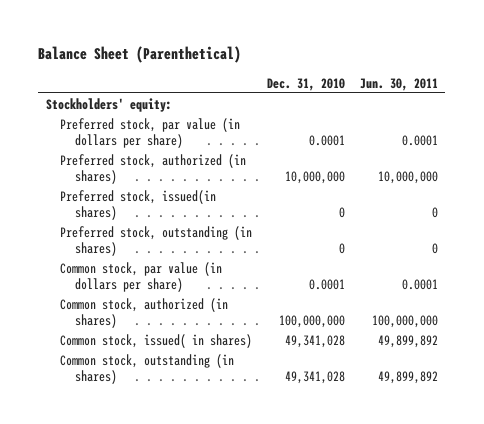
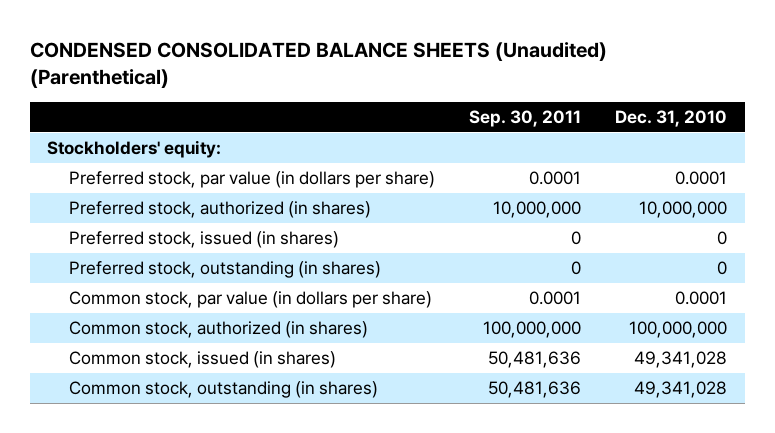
- Balance Sheet (Parenthetical)
+ CONDENSED CONSOLIDATED BALANCE SHEETS (Unaudited) (Parenthetical)
- | Dec. 31, 2010 | Jun. 30, 2011
+ | Sep. 30, 2011 | Dec. 31, 2010
- Preferred stock, issued(in shares) | 0 | 0
+ Preferred stock, issued (in shares) | 0 | 0
- Common stock, issued( in shares) | 49,341,028 | 49,899,892
+ Common stock, issued (in shares) | 50,481,636 | 49,341,028

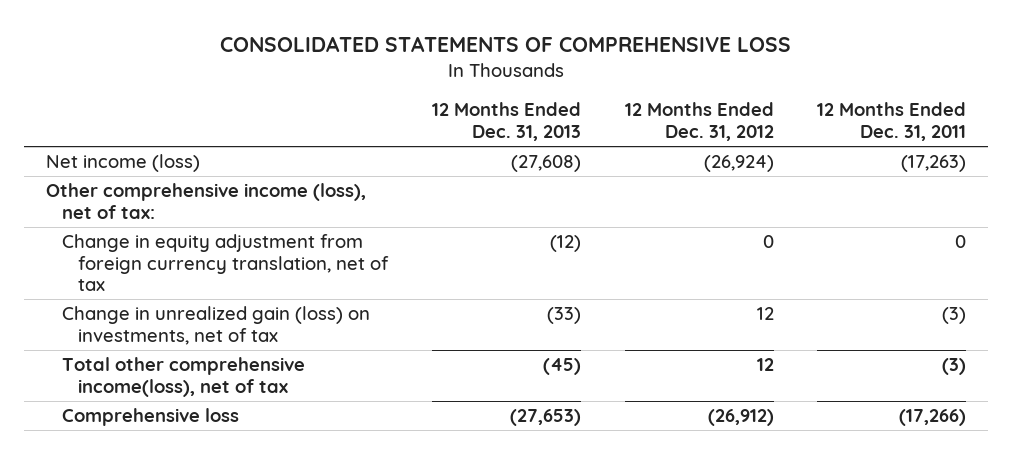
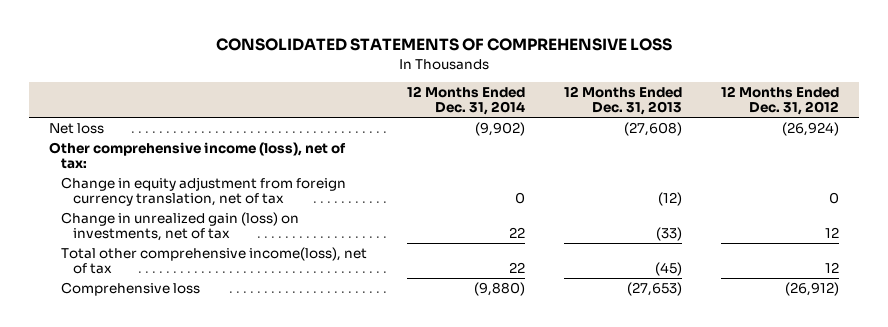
- | 12 Months Ended Dec. 31, 2013 | 12 Months Ended Dec. 31, 2012 | 12 Months Ended Dec. 31, 2011
+ | 12 Months Ended Dec. 31, 2014 | 12 Months Ended Dec. 31, 2013 | 12 Months Ended Dec. 31, 2012
- Net income (loss) | (27,608) | (26,924) | (17,263)
+ Net loss | (9,902) | (27,608) | (26,924)

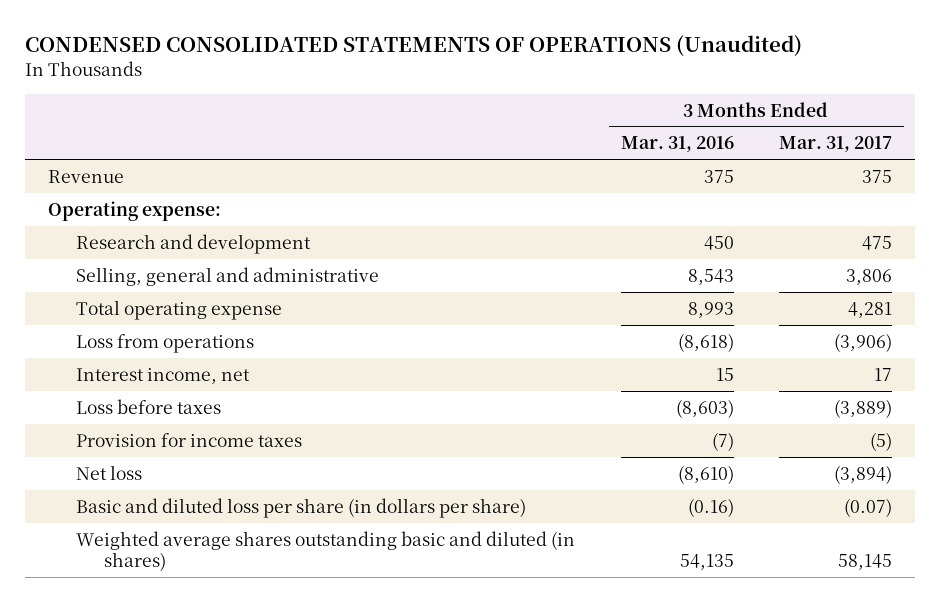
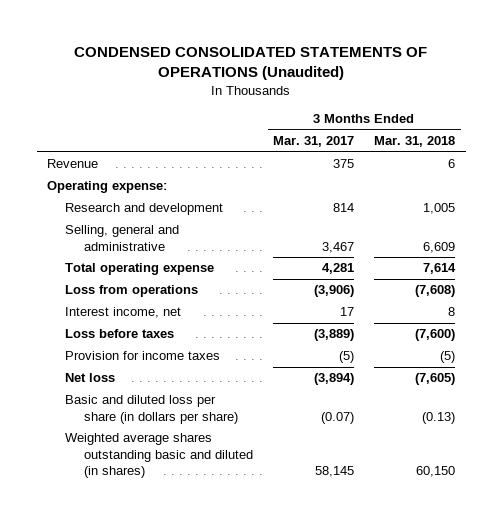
- | 3 Months Ended Mar. 31, 2016 | 3 Months Ended Mar. 31, 2017
+ | 3 Months Ended Mar. 31, 2017 | 3 Months Ended Mar. 31, 2018
- Research and development | 450 | 475
- Selling, general and administrative | 8,543 | 3,806
+ Research and development | 814 | 1,005
+ Selling, general and administrative | 3,467 | 6,609

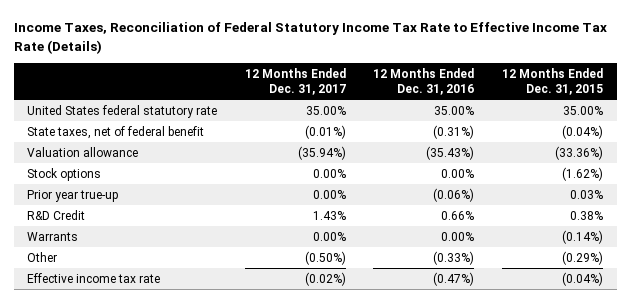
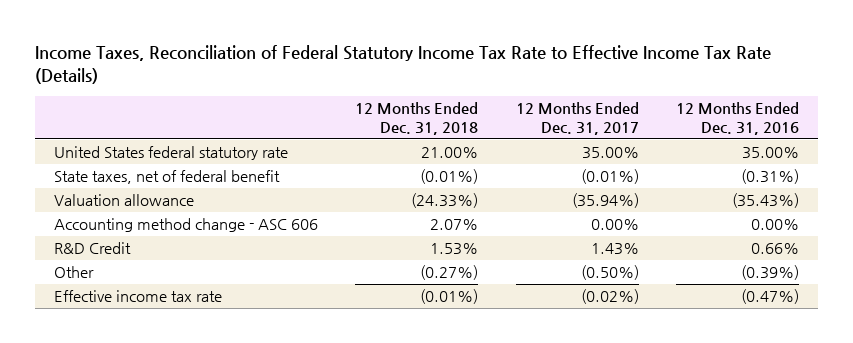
- | 12 Months Ended Dec. 31, 2017 | 12 Months Ended Dec. 31, 2016 | 12 Months Ended Dec. 31, 2015
+ | 12 Months Ended Dec. 31, 2018 | 12 Months Ended Dec. 31, 2017 | 12 Months Ended Dec. 31, 2016
- Stock options | 0.00% | 0.00% | (1.62%)
- Prior year true-up | 0.00% | (0.06%) | 0.03%
+ Accounting method change - ASC 606 | 2.07% | 0.00% | 0.00%
- Warrants | 0.00% | 0.00% | (0.14%)
- Other | (0.50%) | (0.33%) | (0.29%)
+ Other | (0.27%) | (0.50%) | (0.39%)

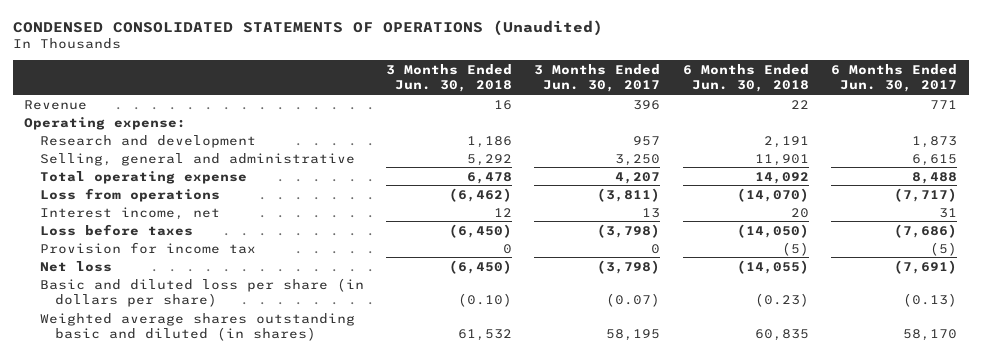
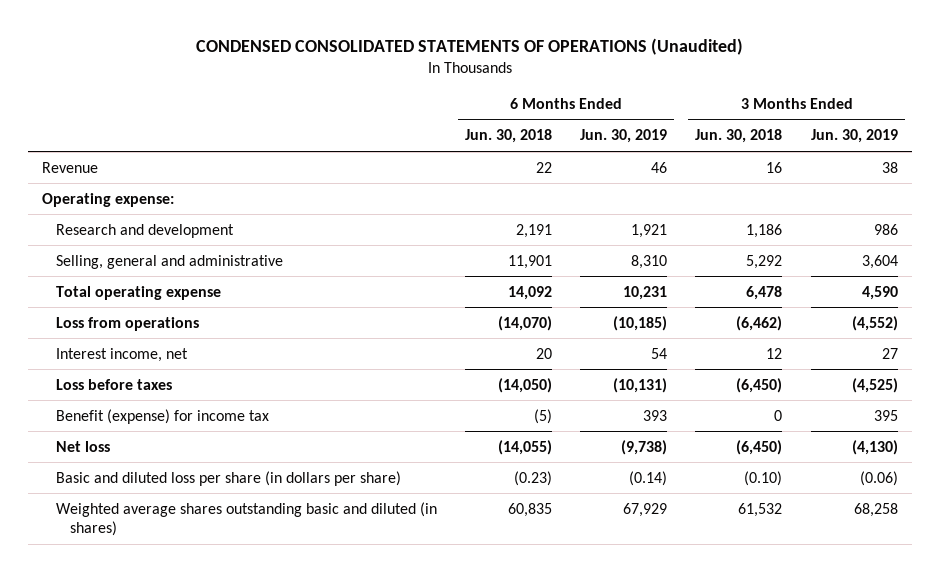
- | 3 Months Ended Jun. 30, 2018 | 3 Months Ended Jun. 30, 2017 | 6 Months Ended Jun. 30, 2018 | 6 Months Ended Jun. 30, 2017
+ | 6 Months Ended Jun. 30, 2018 | 6 Months Ended Jun. 30, 2019 | 3 Months Ended Jun. 30, 2018 | 3 Months Ended Jun. 30, 2019
- Provision for income tax | 0 | 0 | (5) | (5)
+ Benefit (expense) for income tax | (5) | 393 | 0 | 395

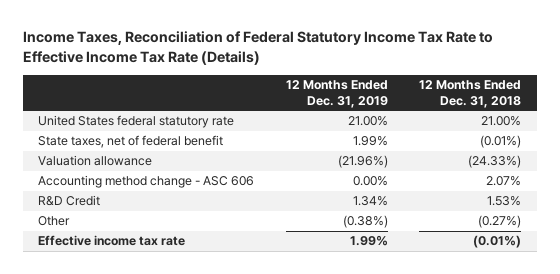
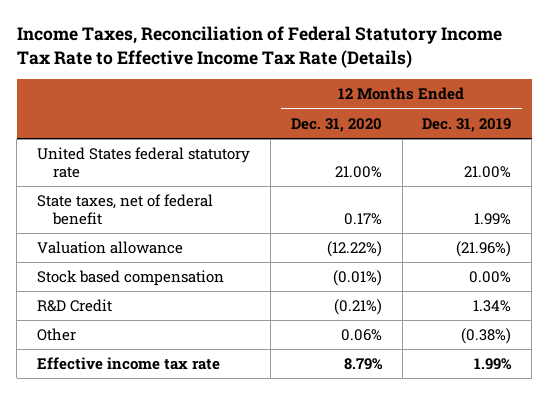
- | 12 Months Ended Dec. 31, 2019 | 12 Months Ended Dec. 31, 2018
+ | 12 Months Ended Dec. 31, 2020 | 12 Months Ended Dec. 31, 2019
- Accounting method change - ASC 606 | 0.00% | 2.07%
+ Stock based compensation | (0.01%) | 0.00%

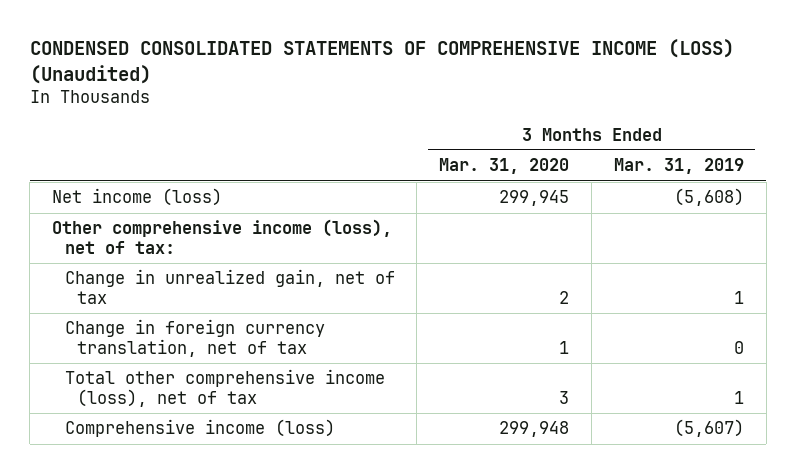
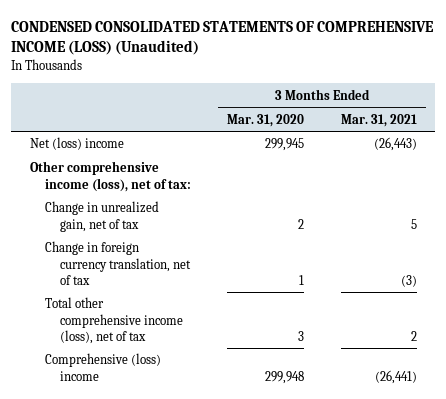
- | 3 Months Ended Mar. 31, 2020 | 3 Months Ended Mar. 31, 2019
+ | 3 Months Ended Mar. 31, 2020 | 3 Months Ended Mar. 31, 2021
- Net income (loss) | 299,945 | (5,608)
+ Net (loss) income | 299,945 | (26,443)
- Comprehensive income (loss) | 299,948 | (5,607)
+ Comprehensive (loss) income | 299,948 | (26,441)

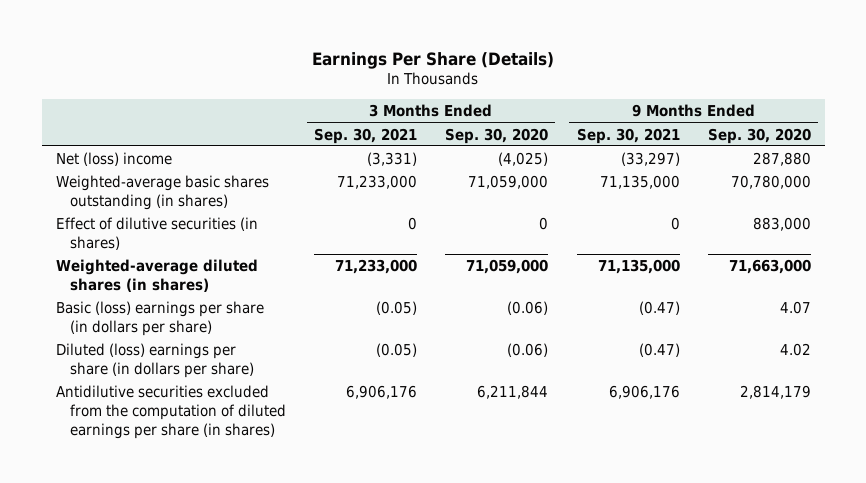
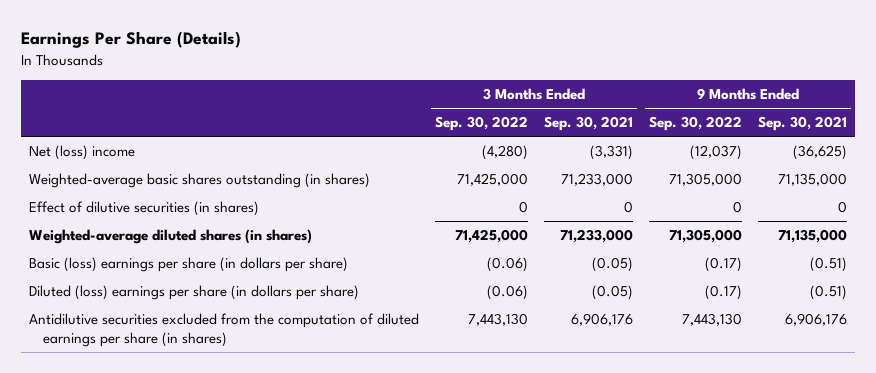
- | 3 Months Ended Sep. 30, 2021 | 3 Months Ended Sep. 30, 2020 | 9 Months Ended Sep. 30, 2021 | 9 Months Ended Sep. 30, 2020
+ | 3 Months Ended Sep. 30, 2022 | 3 Months Ended Sep. 30, 2021 | 9 Months Ended Sep. 30, 2022 | 9 Months Ended Sep. 30, 2021
- Net (loss) income | (3,331) | (4,025) | (33,297) | 287,880
+ Net (loss) income | (4,280) | (3,331) | (12,037) | (36,625)
- Basic (loss) earnings per share (in dollars per share) | (0.05) | (0.06) | (0.47) | 4.07
- Diluted (loss) earnings per share (in dollars per share) | (0.05) | (0.06) | (0.47) | 4.02
+ Basic (loss) earnings per share (in dollars per share) | (0.06) | (0.05) | (0.17) | (0.51)
+ Diluted (loss) earnings per share (in dollars per share) | (0.06) | (0.05) | (0.17) | (0.51)

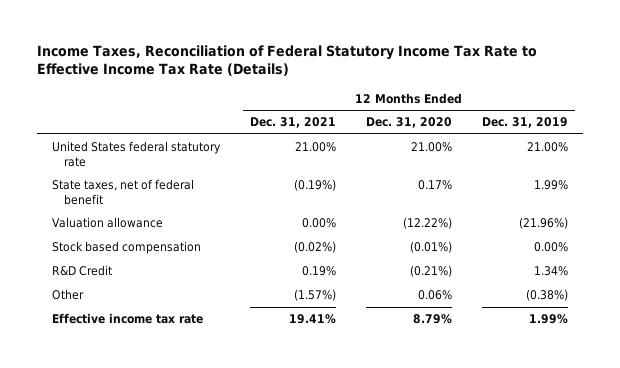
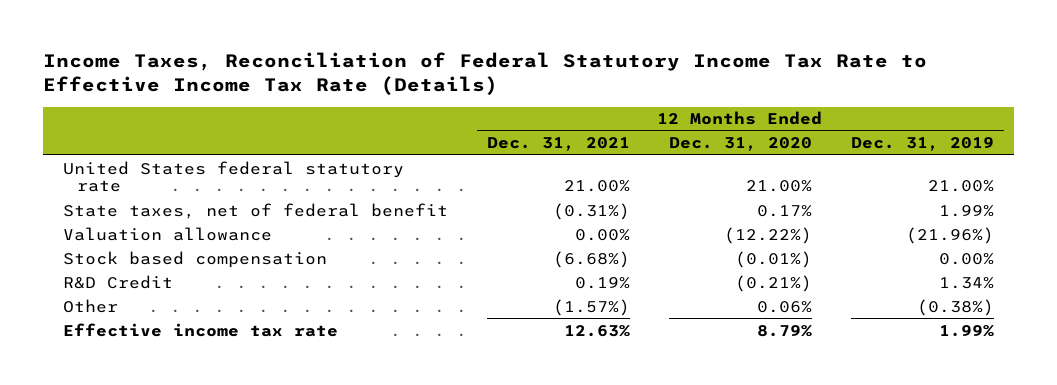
- State taxes, net of federal benefit | (0.19%) | 0.17% | 1.99%
+ State taxes, net of federal benefit | (0.31%) | 0.17% | 1.99%
- Stock based compensation | (0.02%) | (0.01%) | 0.00%
+ Stock based compensation | (6.68%) | (0.01%) | 0.00%
- Effective income tax rate | 19.41% | 8.79% | 1.99%
+ Effective income tax rate | 12.63% | 8.79% | 1.99%

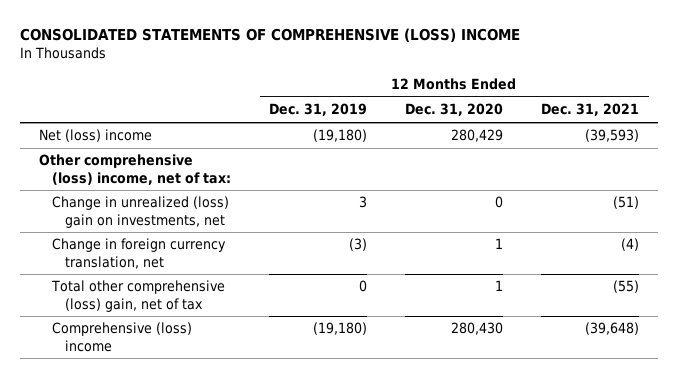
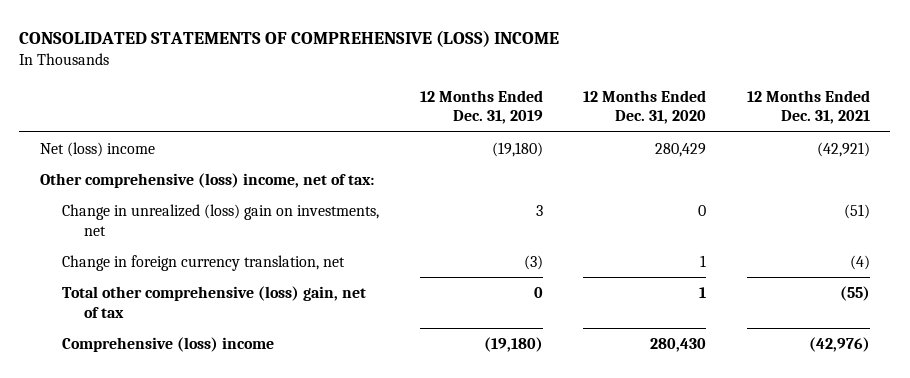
- Net (loss) income | (19,180) | 280,429 | (39,593)
+ Net (loss) income | (19,180) | 280,429 | (42,921)
- Comprehensive (loss) income | (19,180) | 280,430 | (39,648)
+ Comprehensive (loss) income | (19,180) | 280,430 | (42,976)

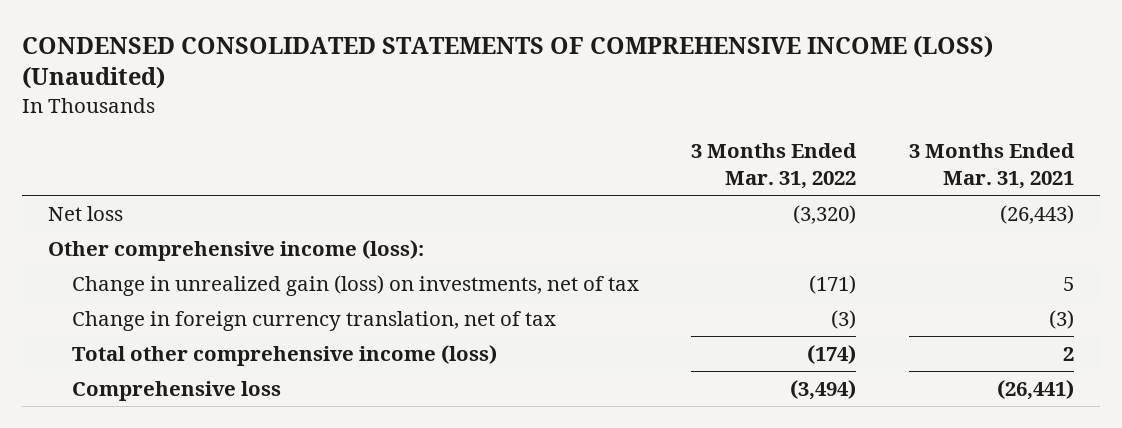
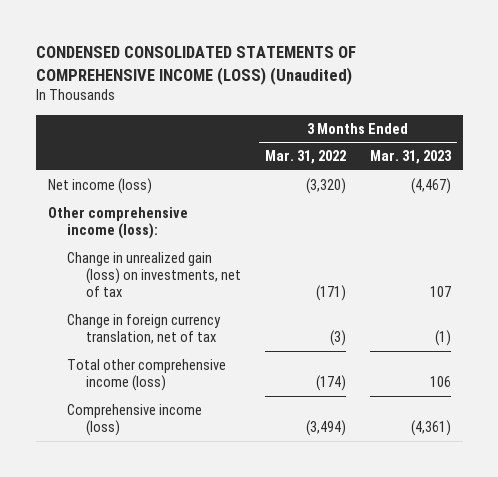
- | 3 Months Ended Mar. 31, 2022 | 3 Months Ended Mar. 31, 2021
+ | 3 Months Ended Mar. 31, 2022 | 3 Months Ended Mar. 31, 2023
- Net loss | (3,320) | (26,443)
+ Net income (loss) | (3,320) | (4,467)
- Comprehensive loss | (3,494) | (26,441)
+ Comprehensive income (loss) | (3,494) | (4,361)

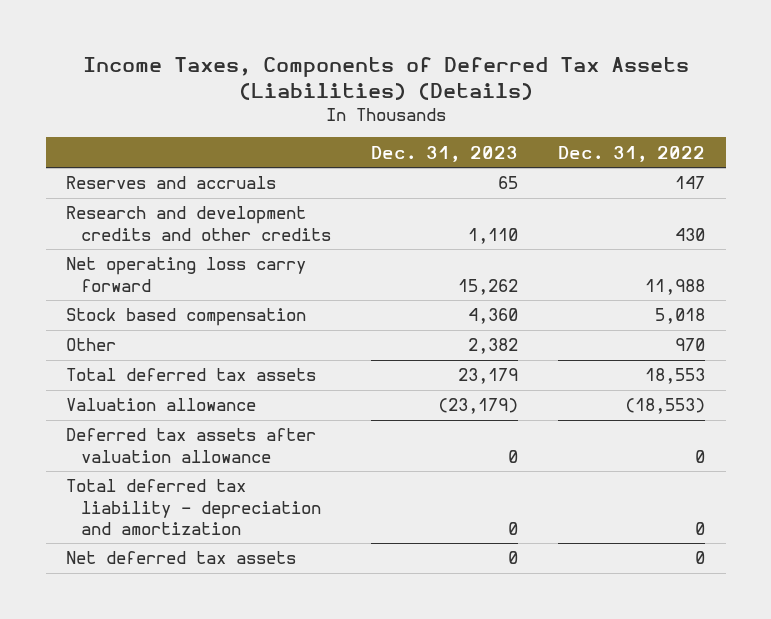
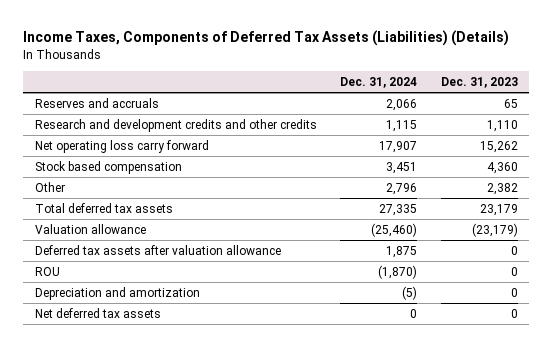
- | Dec. 31, 2023 | Dec. 31, 2022
+ | Dec. 31, 2024 | Dec. 31, 2023
- Total deferred tax liability - depreciation and amortization | 0 | 0
+ ROU | (1,870) | 0
+ Depreciation and amortization | (5) | 0

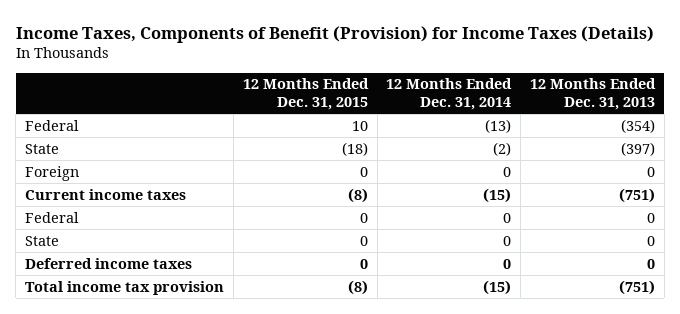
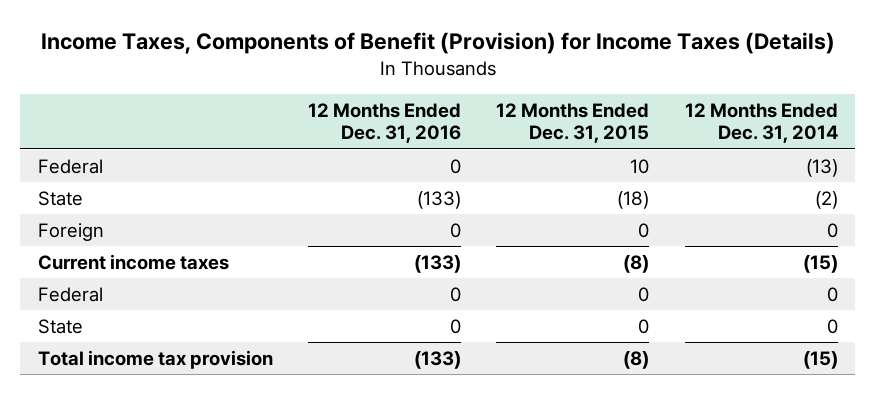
- | 12 Months Ended Dec. 31, 2015 | 12 Months Ended Dec. 31, 2014 | 12 Months Ended Dec. 31, 2013
+ | 12 Months Ended Dec. 31, 2016 | 12 Months Ended Dec. 31, 2015 | 12 Months Ended Dec. 31, 2014
- Deferred income taxes | 0 | 0 | 0

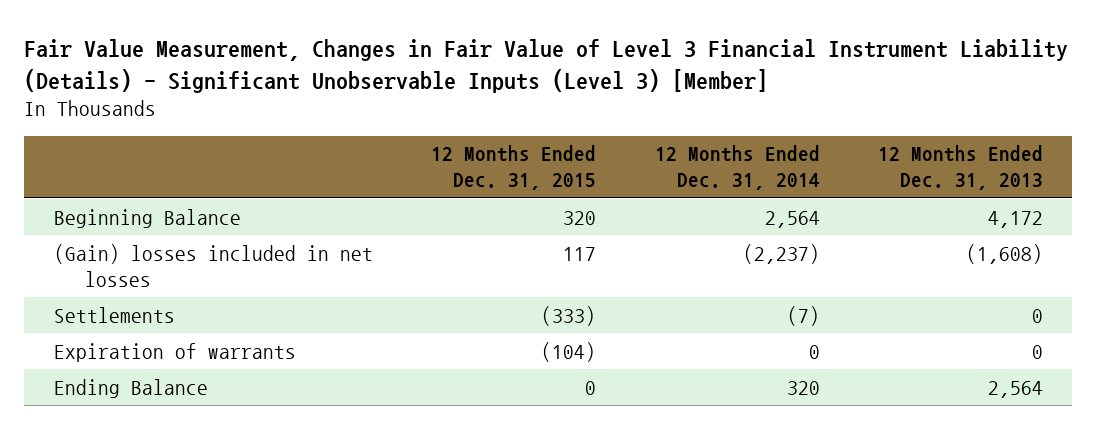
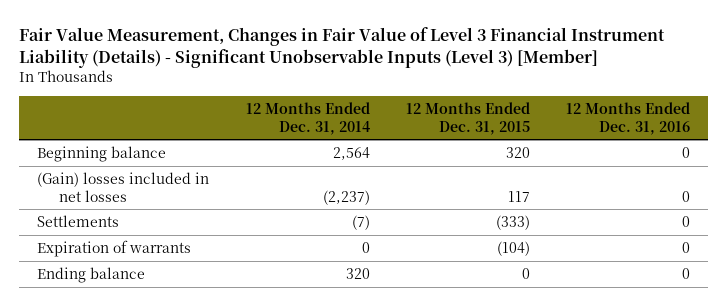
- | 12 Months Ended Dec. 31, 2015 | 12 Months Ended Dec. 31, 2014 | 12 Months Ended Dec. 31, 2013
+ | 12 Months Ended Dec. 31, 2014 | 12 Months Ended Dec. 31, 2015 | 12 Months Ended Dec. 31, 2016
- Beginning Balance | 320 | 2,564 | 4,172
+ Beginning balance | 2,564 | 320 | 0
- Ending Balance | 0 | 320 | 2,564
+ Ending balance | 320 | 0 | 0

